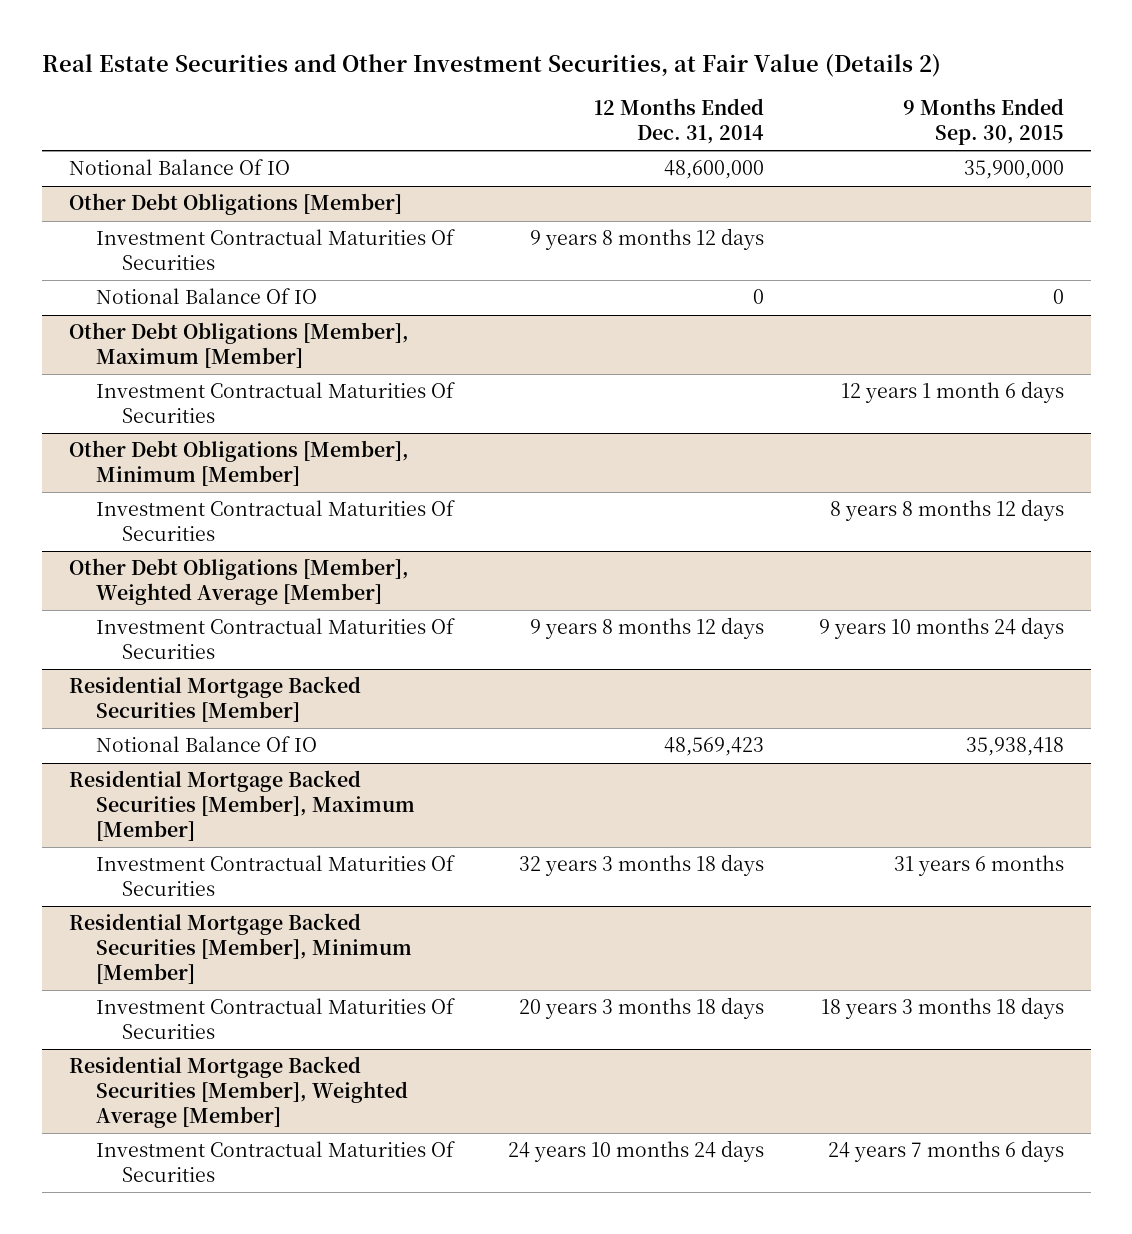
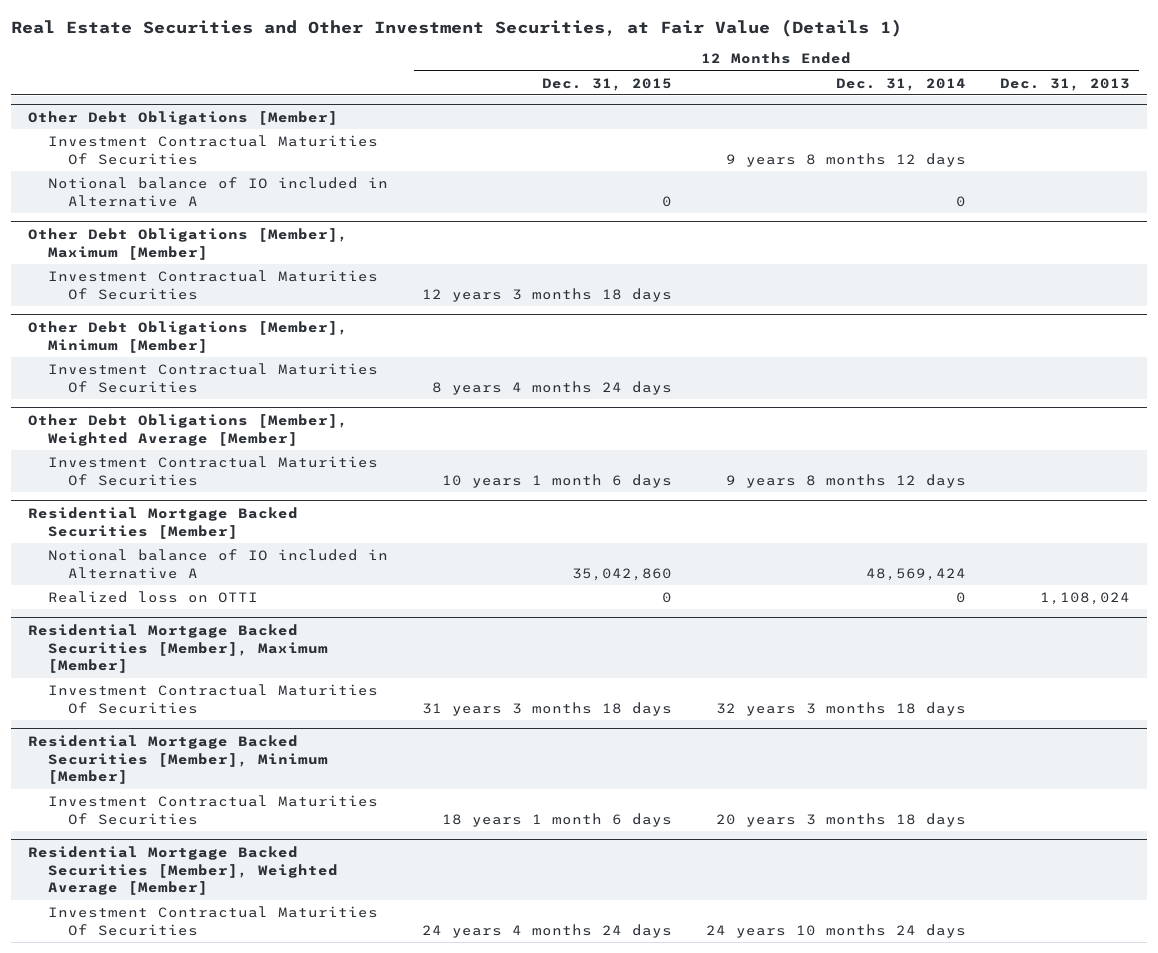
- Real Estate Securities and Other Investment Securities, at Fair Value (Details 2)
+ Real Estate Securities and Other Investment Securities, at Fair Value (Details 1)
- | 12 Months Ended Dec. 31, 2014 | 9 Months Ended Sep. 30, 2015
+ | 12 Months Ended Dec. 31, 2015 | 12 Months Ended Dec. 31, 2014 | 12 Months Ended Dec. 31, 2013
- Notional Balance Of IO | 48,600,000 | 35,900,000
@ Other Debt Obligations [Member]
- Notional Balance Of IO | 0 | 0
+ Notional balance of IO included in Alternative A | 0 | 0 |
@ Residential Mortgage Backed Securities [Member]
- Notional Balance Of IO | 48,569,423 | 35,938,418
+ Notional balance of IO included in Alternative A | 35,042,860 | 48,569,424 |
+ Realized loss on OTTI | 0 | 0 | 1,108,024

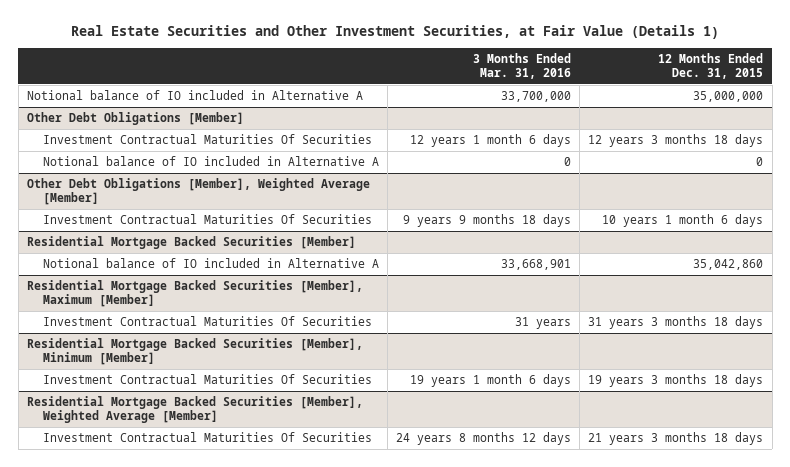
- | 12 Months Ended Dec. 31, 2015 | 12 Months Ended Dec. 31, 2014 | 12 Months Ended Dec. 31, 2013
+ | 3 Months Ended Mar. 31, 2016 | 12 Months Ended Dec. 31, 2015
+ Notional balance of IO included in Alternative A | 33,700,000 | 35,000,000
@ Other Debt Obligations [Member]
- Investment Contractual Maturities Of Securities | | 9 years 8 months 12 days |
- Other Debt Obligations [Member], Maximum [Member]
- Other Debt Obligations [Member], Minimum [Member]
- Investment Contractual Maturities Of Securities | 8 years 4 months 24 days | |
@ Other Debt Obligations [Member]
moved down: Notional balance of IO included in Alternative A | 0 | 0
@ Residential Mortgage Backed Securities [Member]
- Realized loss on OTTI | 0 | 0 | 1,108,024
@ Residential Mortgage Backed Securities [Member], Minimum [Member]
- Investment Contractual Maturities Of Securities | 18 years 1 month 6 days | 20 years 3 months 18 days |
+ Investment Contractual Maturities Of Securities | 19 years 1 month 6 days | 19 years 3 months 18 days
@ Residential Mortgage Backed Securities [Member], Weighted Average [Member]
- Investment Contractual Maturities Of Securities | 24 years 4 months 24 days | 24 years 10 months 24 days |
+ Investment Contractual Maturities Of Securities | 24 years 8 months 12 days | 21 years 3 months 18 days

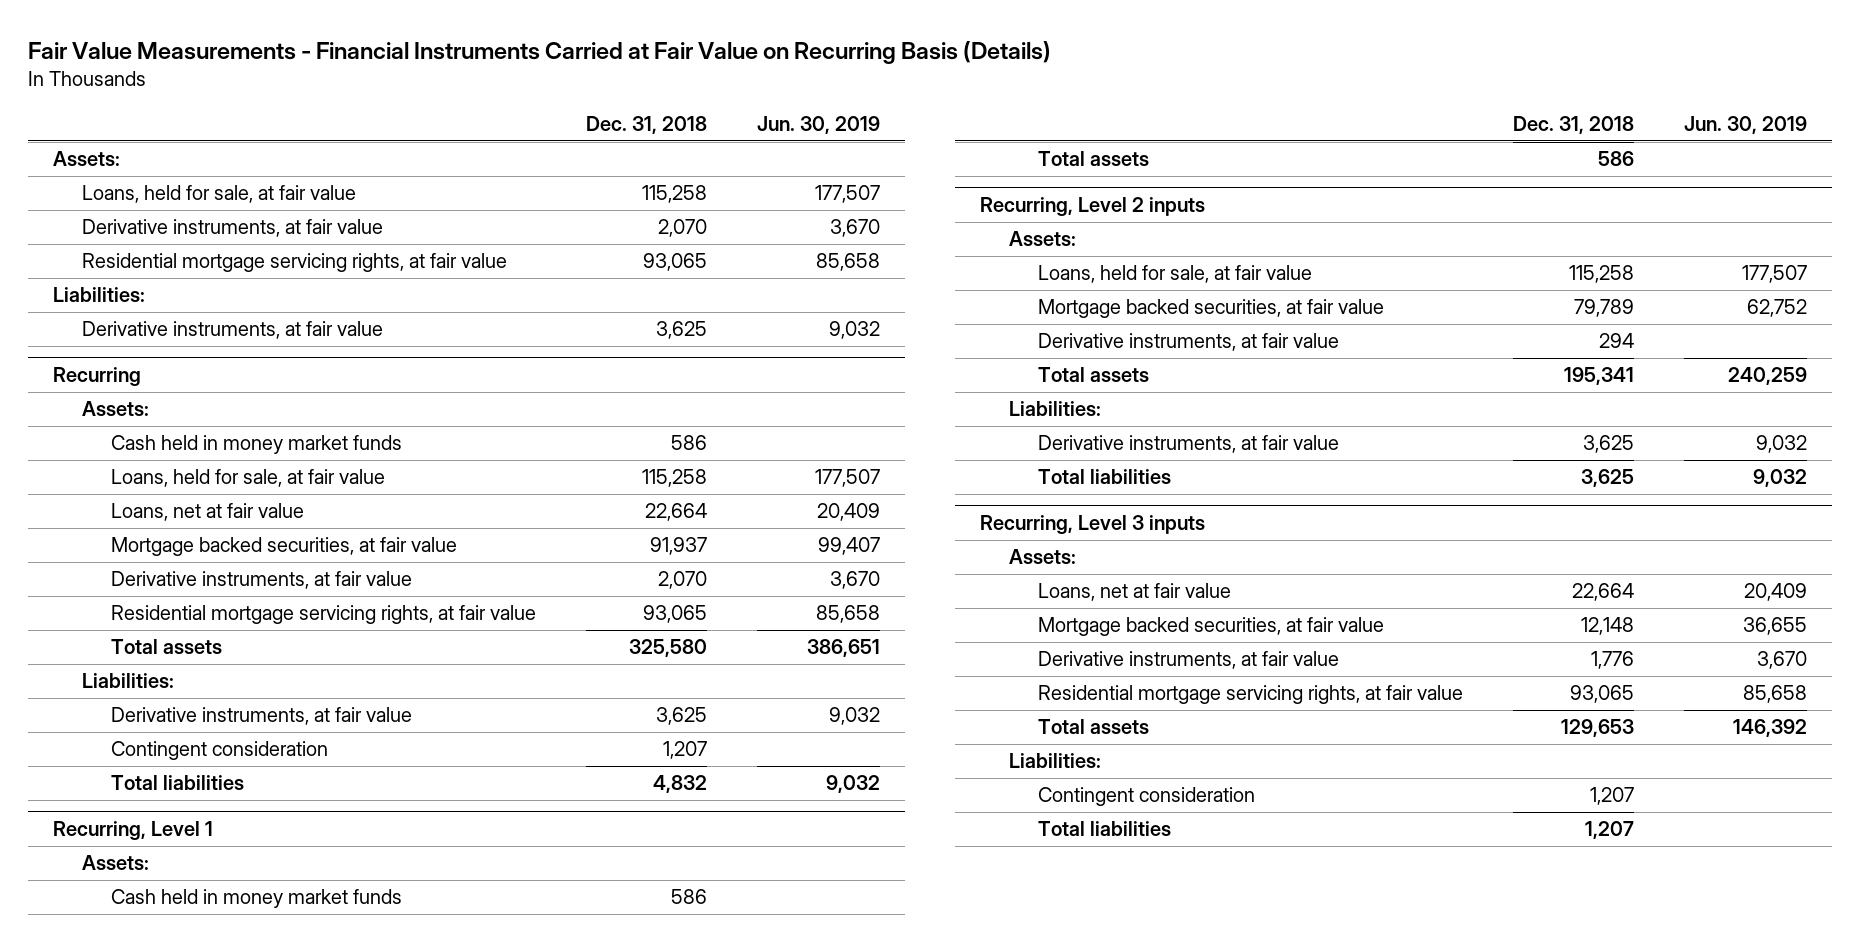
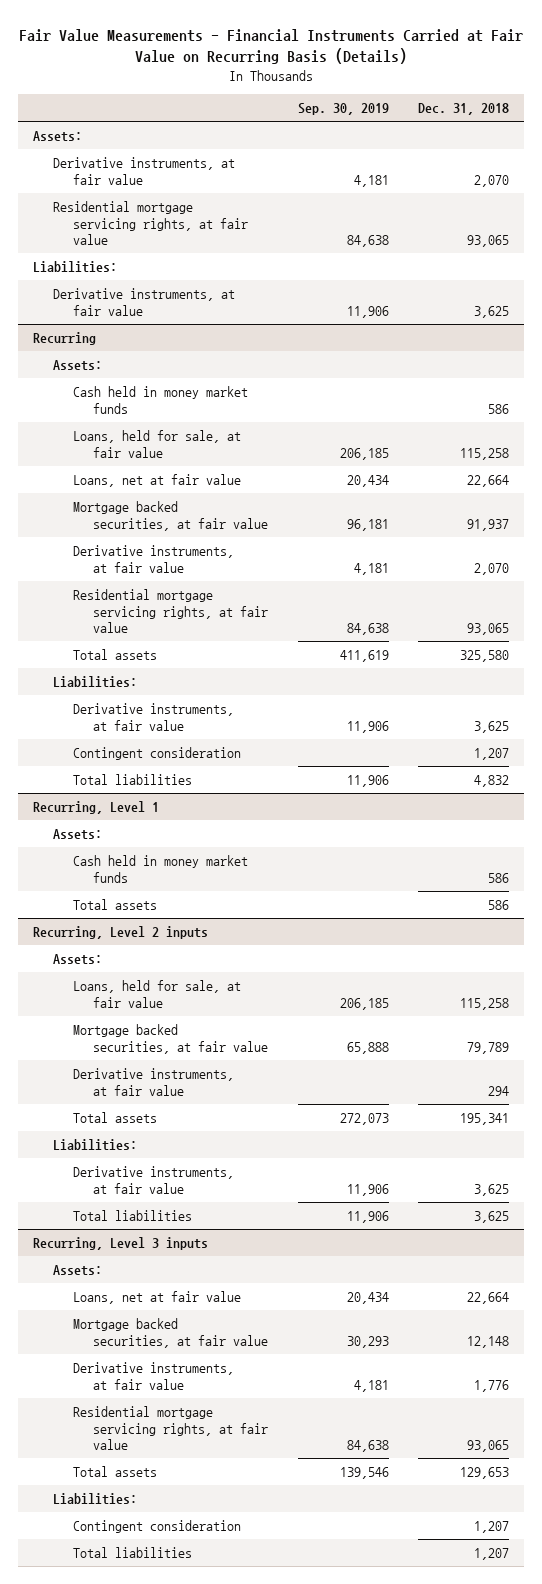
- | Dec. 31, 2018 | Jun. 30, 2019
+ | Sep. 30, 2019 | Dec. 31, 2018
- Loans, held for sale, at fair value | 115,258 | 177,507

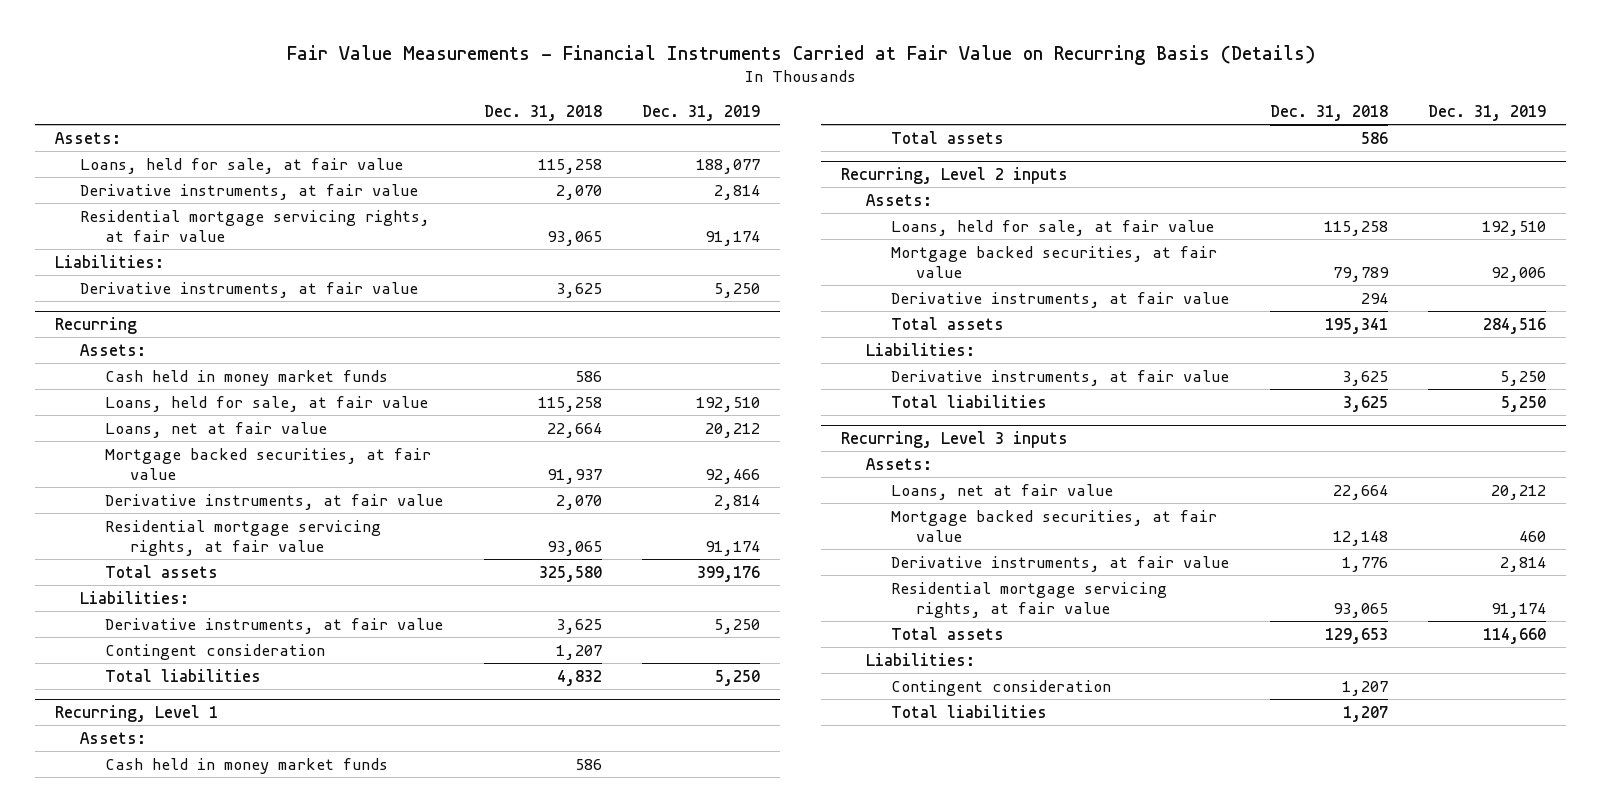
- | Sep. 30, 2019 | Dec. 31, 2018
+ | Dec. 31, 2018 | Dec. 31, 2019
+ Loans, held for sale, at fair value | 115,258 | 188,077

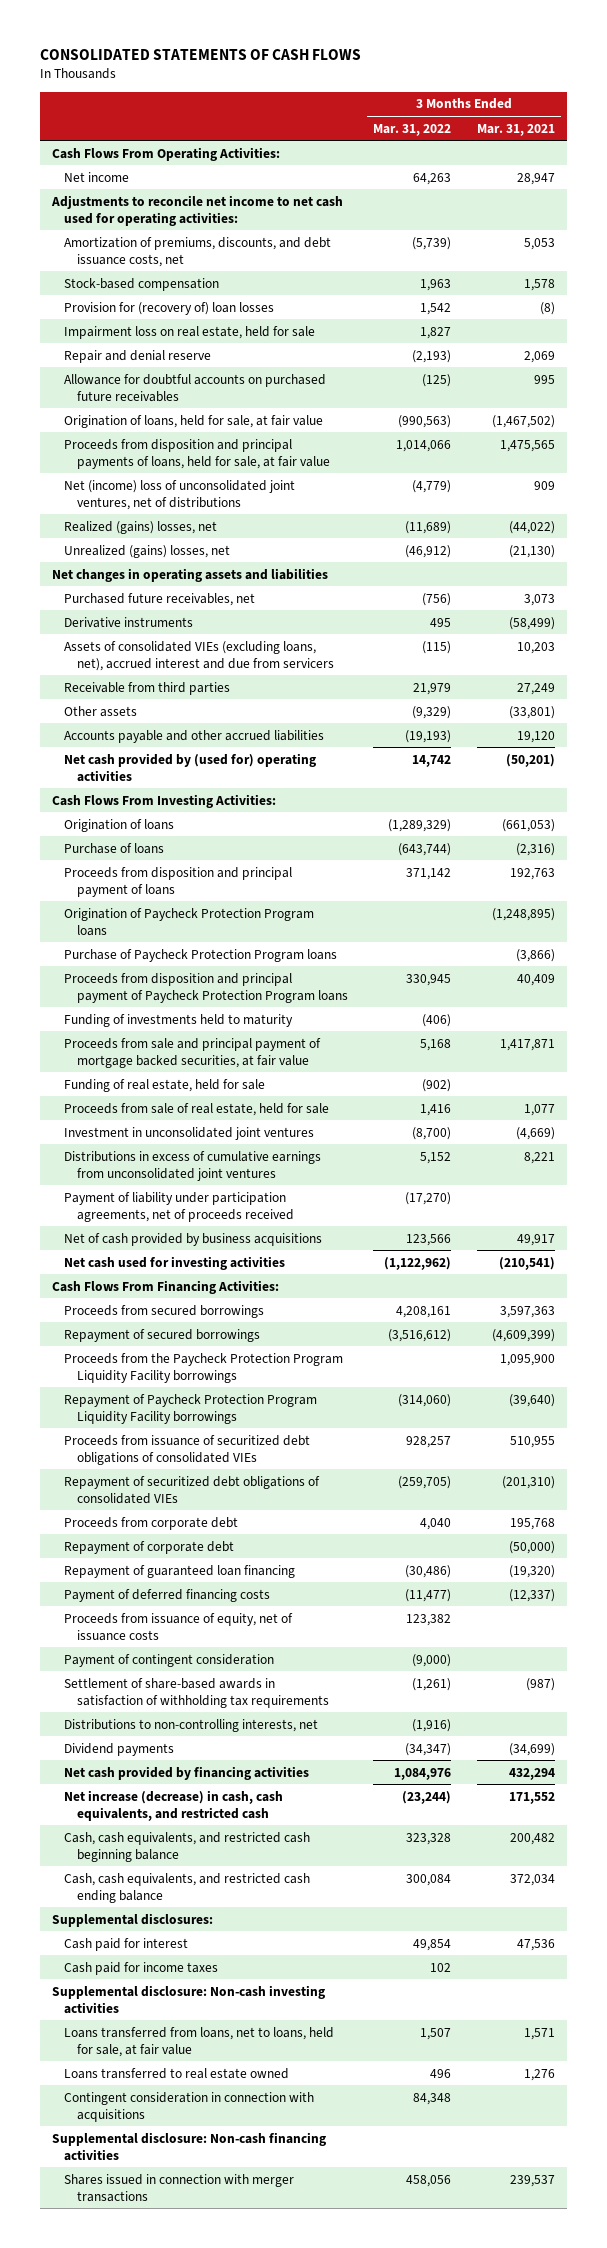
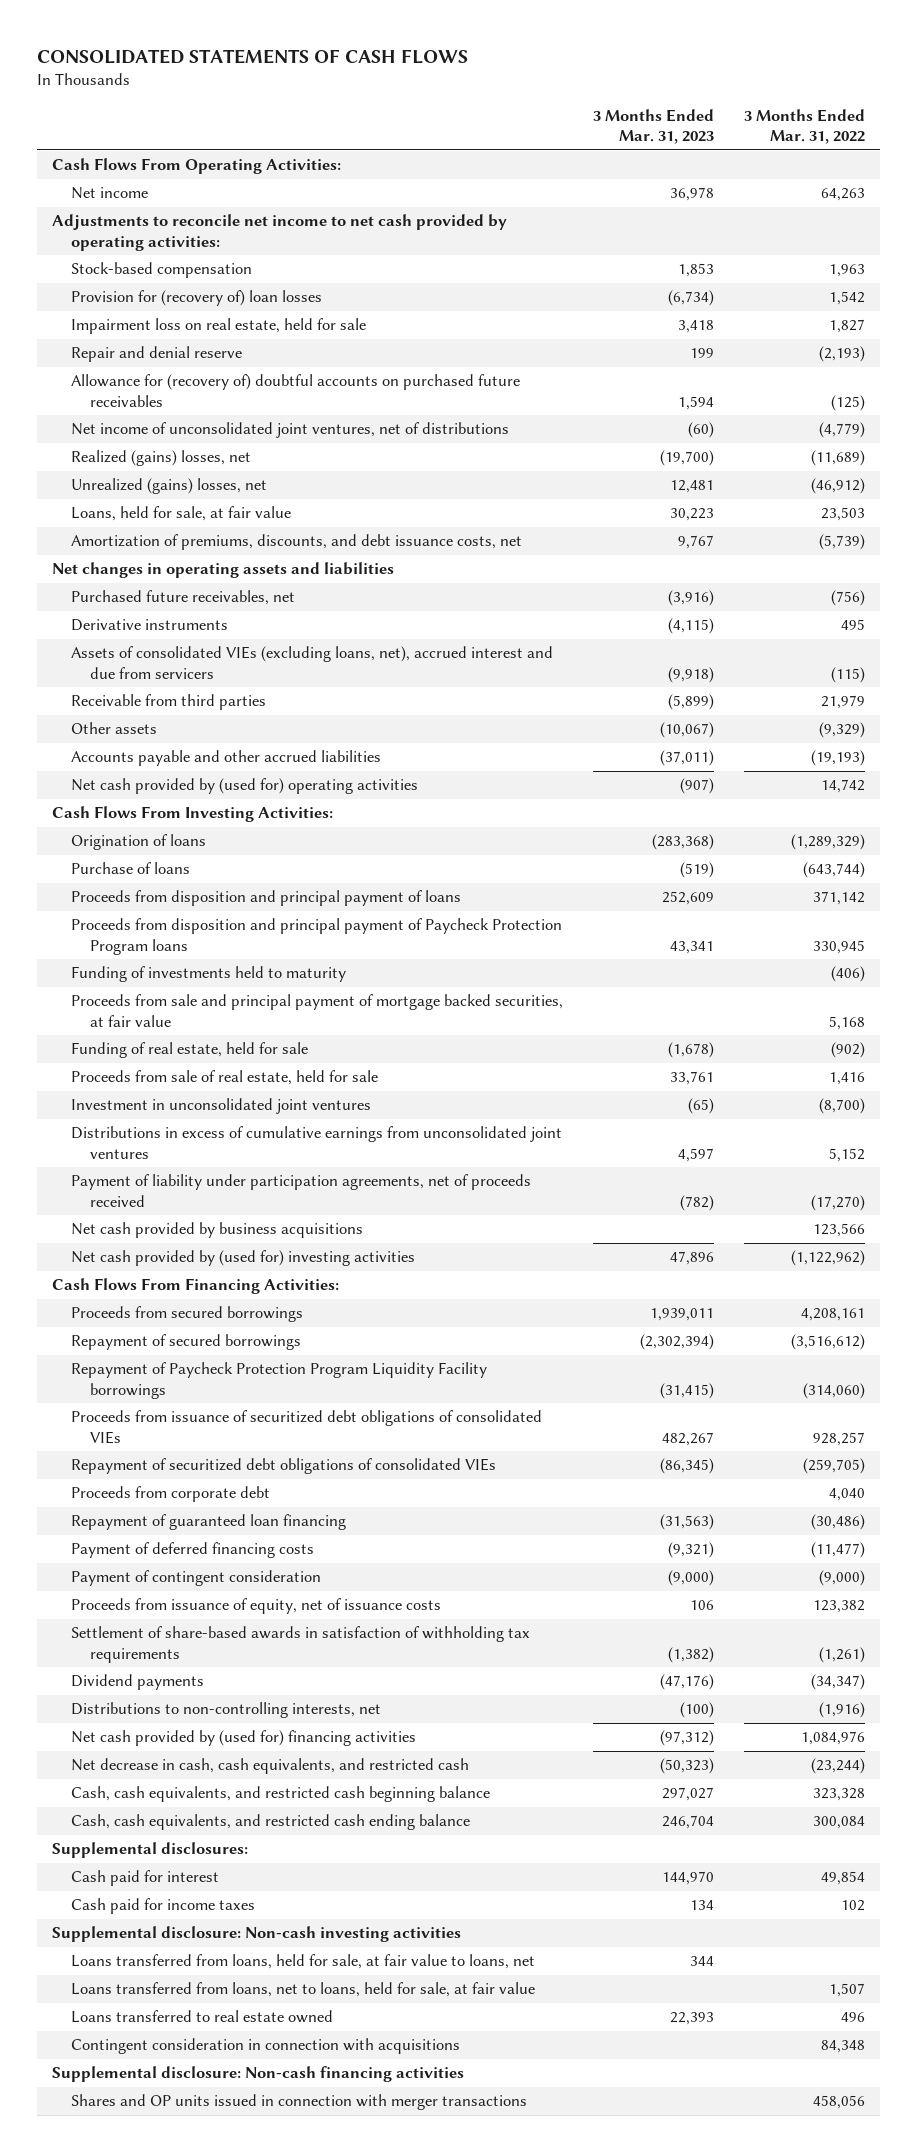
- | 3 Months Ended Mar. 31, 2022 | 3 Months Ended Mar. 31, 2021
+ | 3 Months Ended Mar. 31, 2023 | 3 Months Ended Mar. 31, 2022
- Adjustments to reconcile net income to net cash used for operating activities:
+ Adjustments to reconcile net income to net cash provided by operating activities:
- Allowance for doubtful accounts on purchased future receivables | (125) | 995
- Origination of loans, held for sale, at fair value | (990,563) | (1,467,502)
- Proceeds from disposition and principal payments of loans, held for sale, at fair value | 1,014,066 | 1,475,565
- Net (income) loss of unconsolidated joint ventures, net of distributions | (4,779) | 909
+ Allowance for (recovery of) doubtful accounts on purchased future receivables | 1,594 | (125)
+ Net income of unconsolidated joint ventures, net of distributions | (60) | (4,779)
+ Loans, held for sale, at fair value | 30,223 | 23,503
moved down: Amortization of premiums, discounts, and debt issuance costs, net | 9,767 | (5,739)
- Origination of Paycheck Protection Program loans | | (1,248,895)
- Purchase of Paycheck Protection Program loans | | (3,866)
- Net of cash provided by business acquisitions | 123,566 | 49,917
- Net cash used for investing activities | (1,122,962) | (210,541)
+ Net cash provided by business acquisitions | | 123,566
+ Net cash provided by (used for) investing activities | 47,896 | (1,122,962)
- Proceeds from the Paycheck Protection Program Liquidity Facility borrowings | | 1,095,900
- Repayment of corporate debt | | (50,000)
moved down: Proceeds from issuance of equity, net of issuance costs | 106 | 123,382
- Net cash provided by financing activities | 1,084,976 | 432,294
- Net increase (decrease) in cash, cash equivalents, and restricted cash | (23,244) | 171,552
moved down: Distributions to non-controlling interests, net | (100) | (1,916)
+ Net cash provided by (used for) financing activities | (97,312) | 1,084,976
+ Net decrease in cash, cash equivalents, and restricted cash | (50,323) | (23,244)
+ Loans transferred from loans, held for sale, at fair value to loans, net | 344 |
- Shares issued in connection with merger transactions | 458,056 | 239,537
+ Shares and OP units issued in connection with merger transactions | | 458,056

